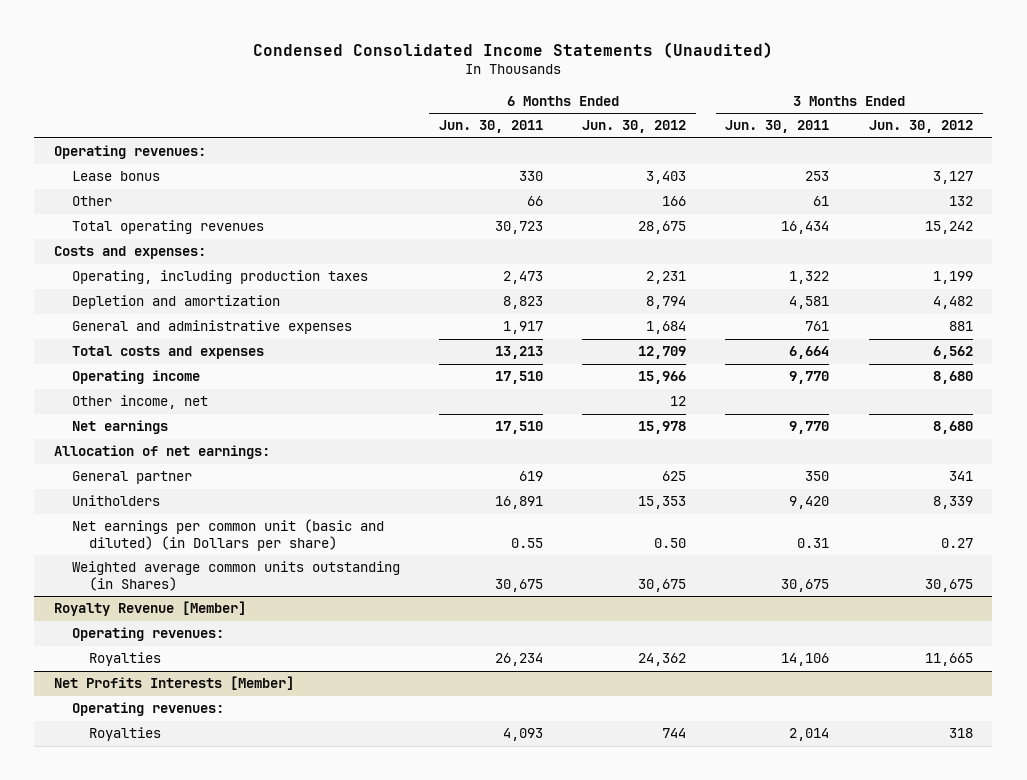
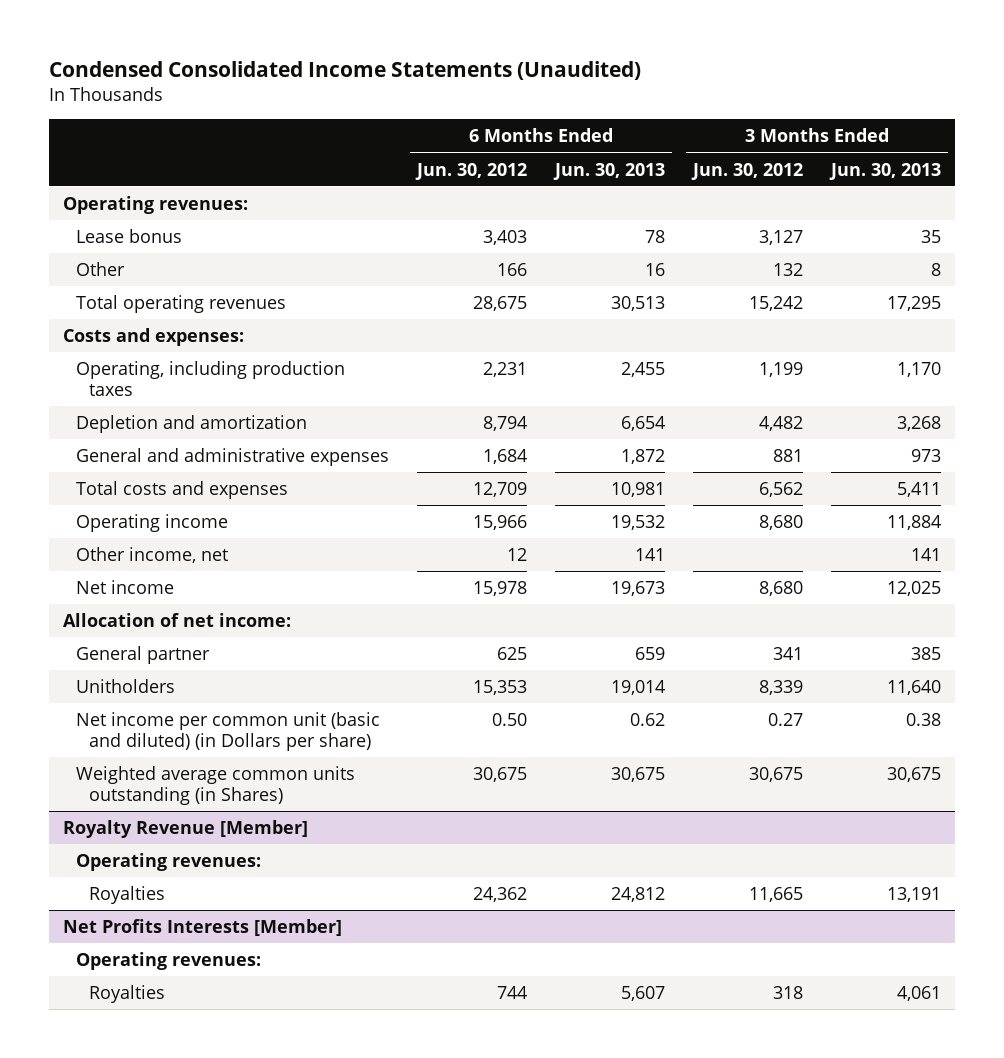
- | 6 Months Ended Jun. 30, 2011 | 6 Months Ended Jun. 30, 2012 | 3 Months Ended Jun. 30, 2011 | 3 Months Ended Jun. 30, 2012
+ | 6 Months Ended Jun. 30, 2012 | 6 Months Ended Jun. 30, 2013 | 3 Months Ended Jun. 30, 2012 | 3 Months Ended Jun. 30, 2013
- Net earnings | 17,510 | 15,978 | 9,770 | 8,680
- Allocation of net earnings:
+ Net income | 15,978 | 19,673 | 8,680 | 12,025
+ Allocation of net income:
- Net earnings per common unit (basic and diluted) (in Dollars per share) | 0.55 | 0.50 | 0.31 | 0.27
+ Net income per common unit (basic and diluted) (in Dollars per share) | 0.50 | 0.62 | 0.27 | 0.38

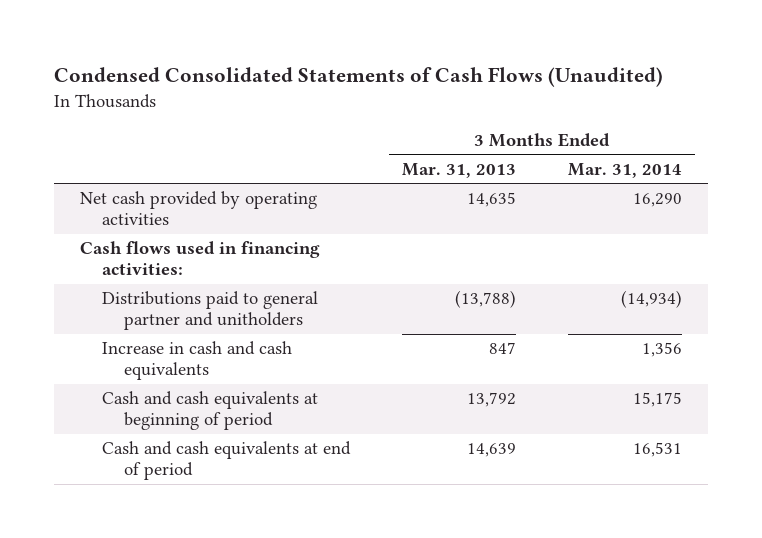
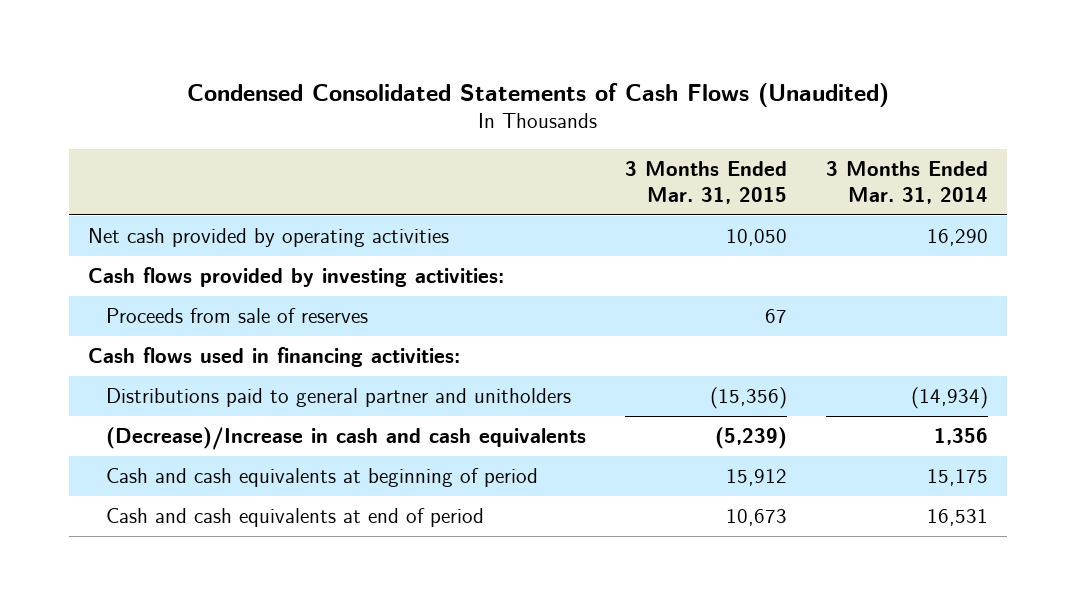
- | 3 Months Ended Mar. 31, 2013 | 3 Months Ended Mar. 31, 2014
+ | 3 Months Ended Mar. 31, 2015 | 3 Months Ended Mar. 31, 2014
+ Cash flows provided by investing activities:
+ Proceeds from sale of reserves | 67 |
- Increase in cash and cash equivalents | 847 | 1,356
+ (Decrease)/Increase in cash and cash equivalents | (5,239) | 1,356

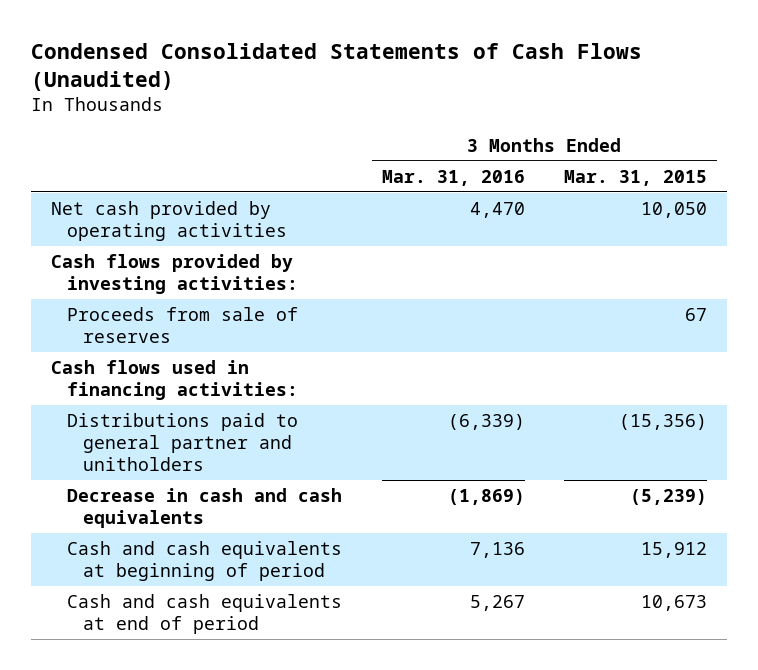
- | 3 Months Ended Mar. 31, 2015 | 3 Months Ended Mar. 31, 2014
+ | 3 Months Ended Mar. 31, 2016 | 3 Months Ended Mar. 31, 2015
- (Decrease)/Increase in cash and cash equivalents | (5,239) | 1,356
+ Decrease in cash and cash equivalents | (1,869) | (5,239)

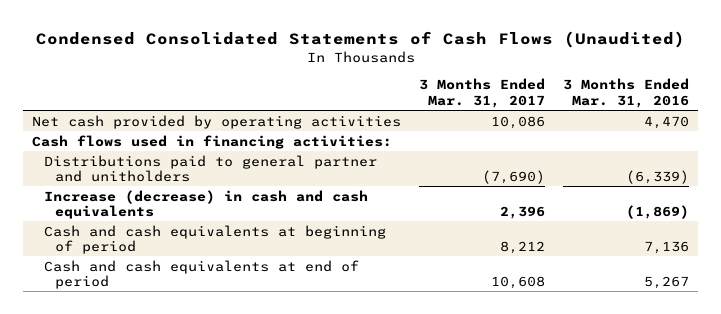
- | 3 Months Ended Mar. 31, 2016 | 3 Months Ended Mar. 31, 2015
+ | 3 Months Ended Mar. 31, 2017 | 3 Months Ended Mar. 31, 2016
- Cash flows provided by investing activities:
- Proceeds from sale of reserves | | 67
- Decrease in cash and cash equivalents | (1,869) | (5,239)
+ Increase (decrease) in cash and cash equivalents | 2,396 | (1,869)

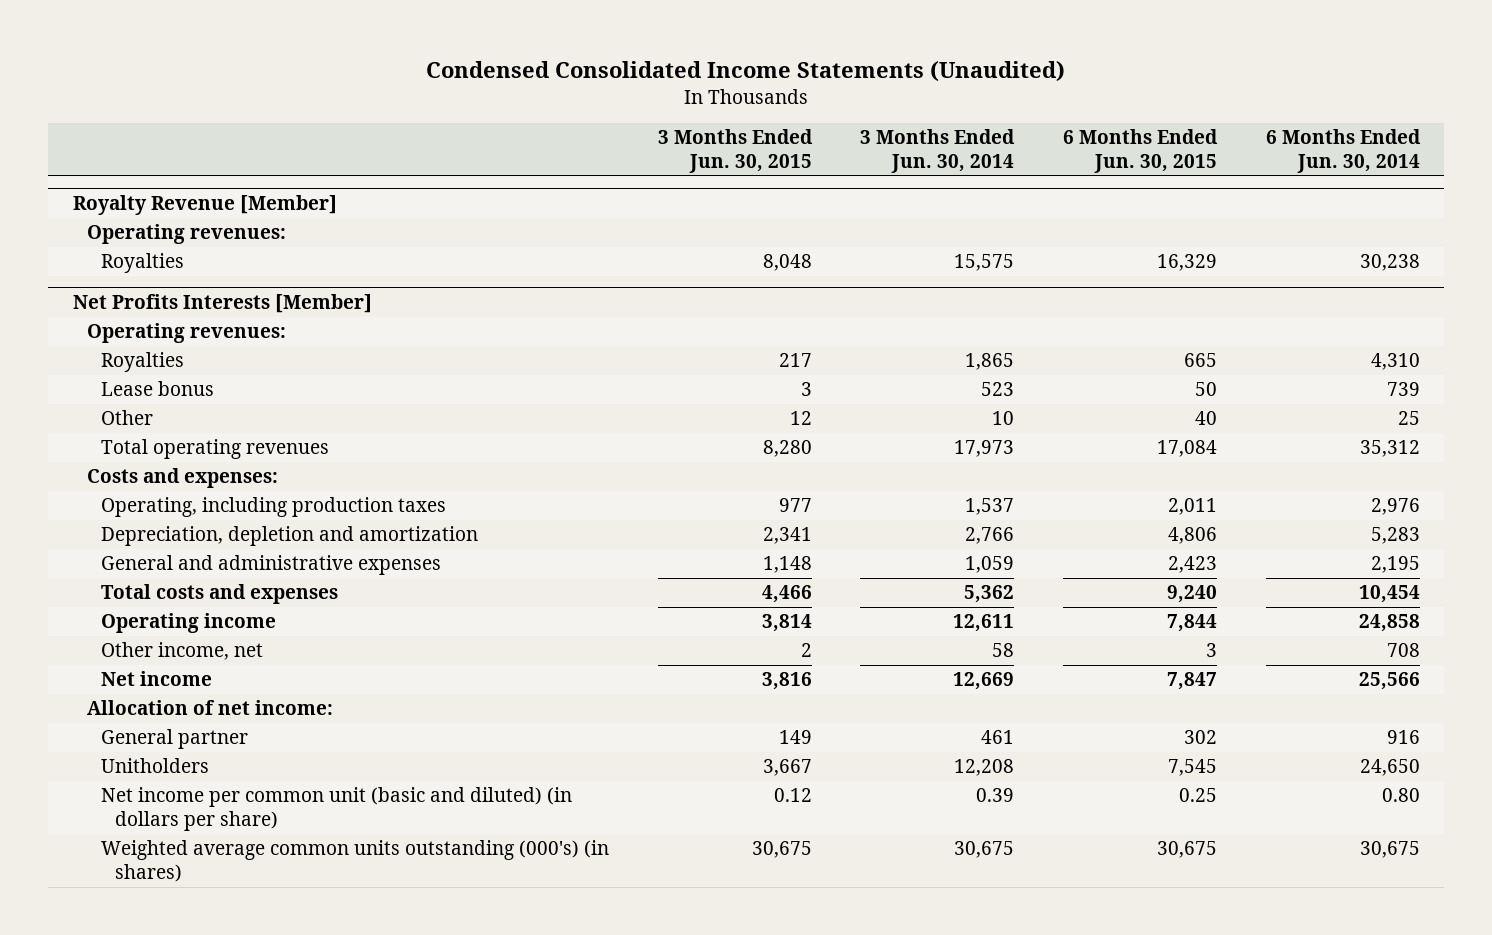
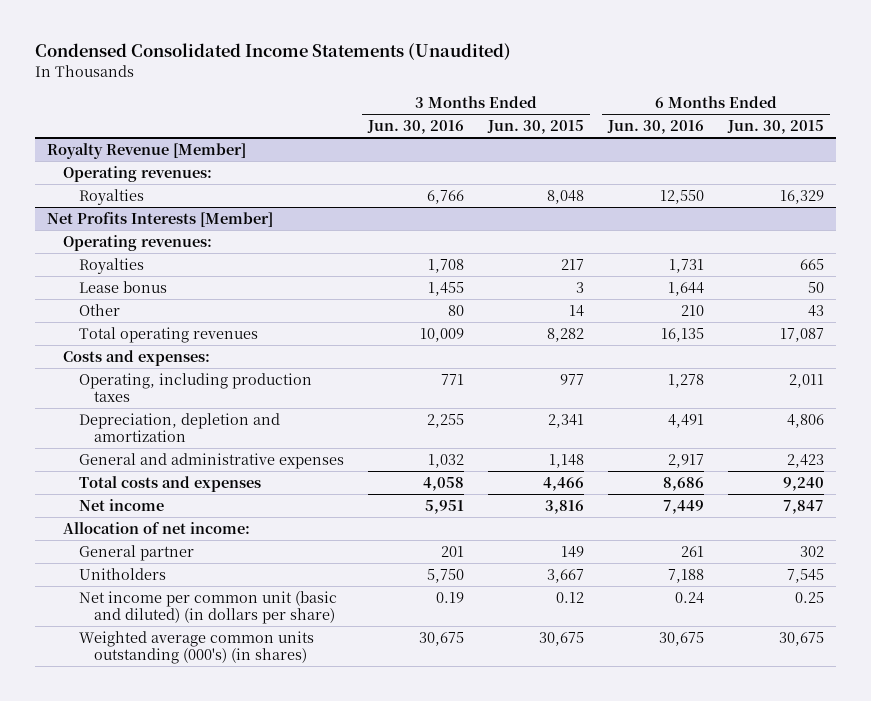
- | 3 Months Ended Jun. 30, 2015 | 3 Months Ended Jun. 30, 2014 | 6 Months Ended Jun. 30, 2015 | 6 Months Ended Jun. 30, 2014
+ | 3 Months Ended Jun. 30, 2016 | 3 Months Ended Jun. 30, 2015 | 6 Months Ended Jun. 30, 2016 | 6 Months Ended Jun. 30, 2015
@ Net Profits Interests [Member]
- Other | 12 | 10 | 40 | 25
- Total operating revenues | 8,280 | 17,973 | 17,084 | 35,312
+ Other | 80 | 14 | 210 | 43
+ Total operating revenues | 10,009 | 8,282 | 16,135 | 17,087
- Operating income | 3,814 | 12,611 | 7,844 | 24,858
- Other income, net | 2 | 58 | 3 | 708

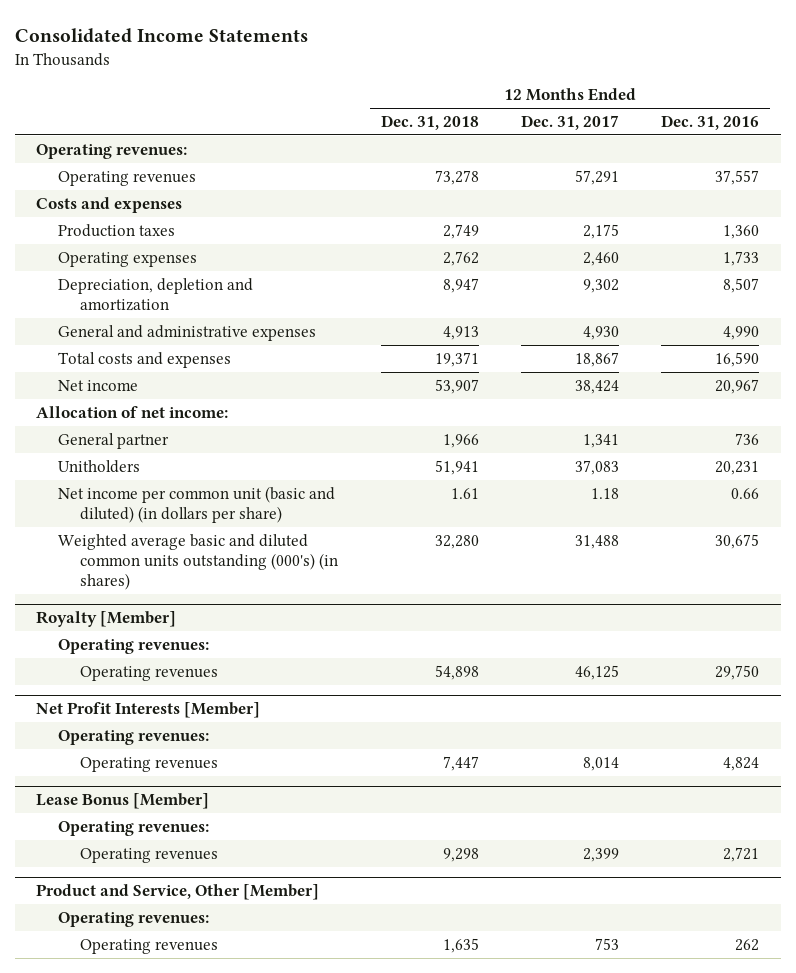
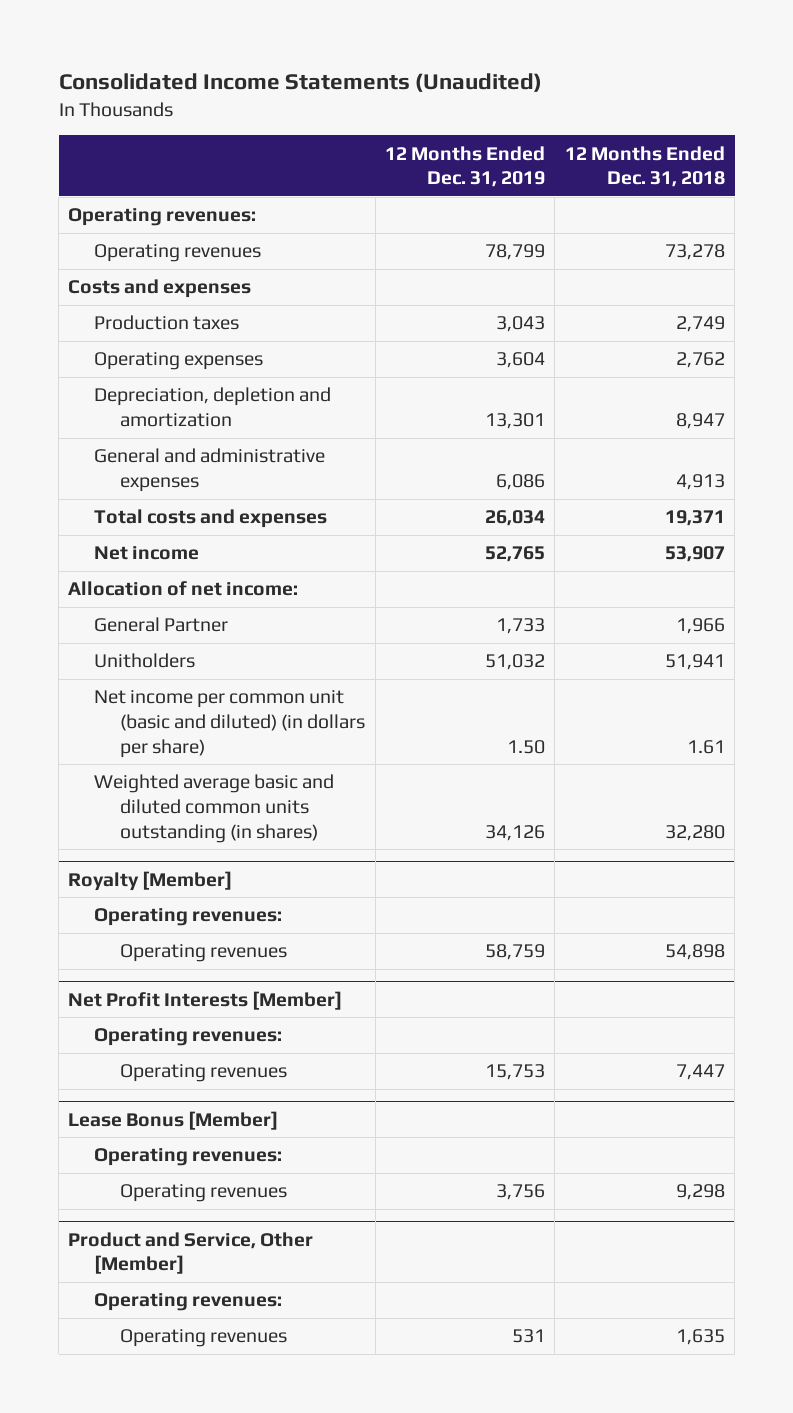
- Consolidated Income Statements
+ Consolidated Income Statements (Unaudited)
- | 12 Months Ended Dec. 31, 2018 | 12 Months Ended Dec. 31, 2017 | 12 Months Ended Dec. 31, 2016
+ | 12 Months Ended Dec. 31, 2019 | 12 Months Ended Dec. 31, 2018
- General partner | 1,966 | 1,341 | 736
+ General Partner | 1,733 | 1,966
- Weighted average basic and diluted common units outstanding (000's) (in shares) | 32,280 | 31,488 | 30,675
+ Weighted average basic and diluted common units outstanding (in shares) | 34,126 | 32,280

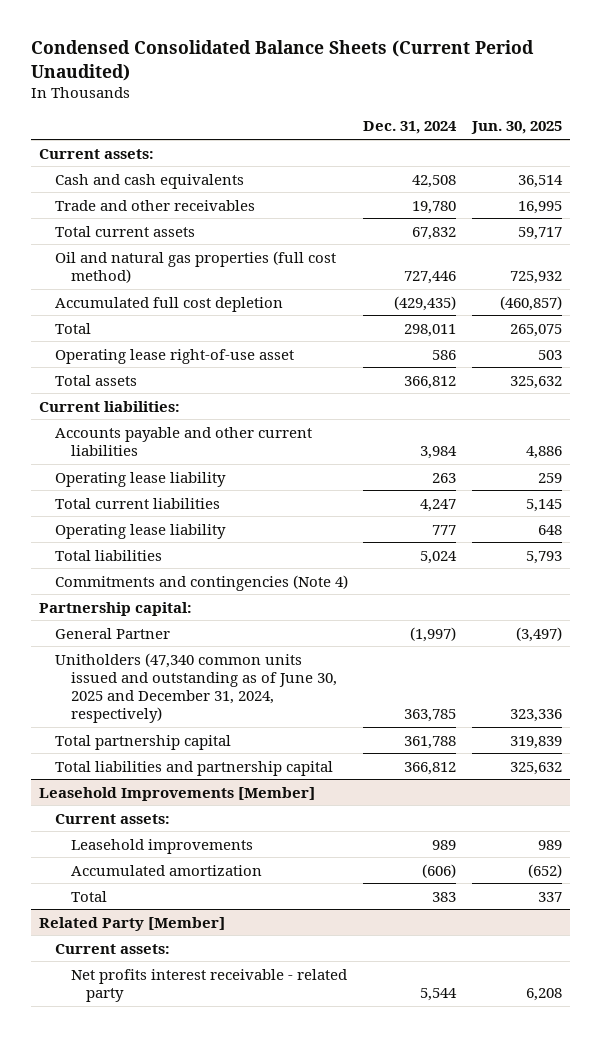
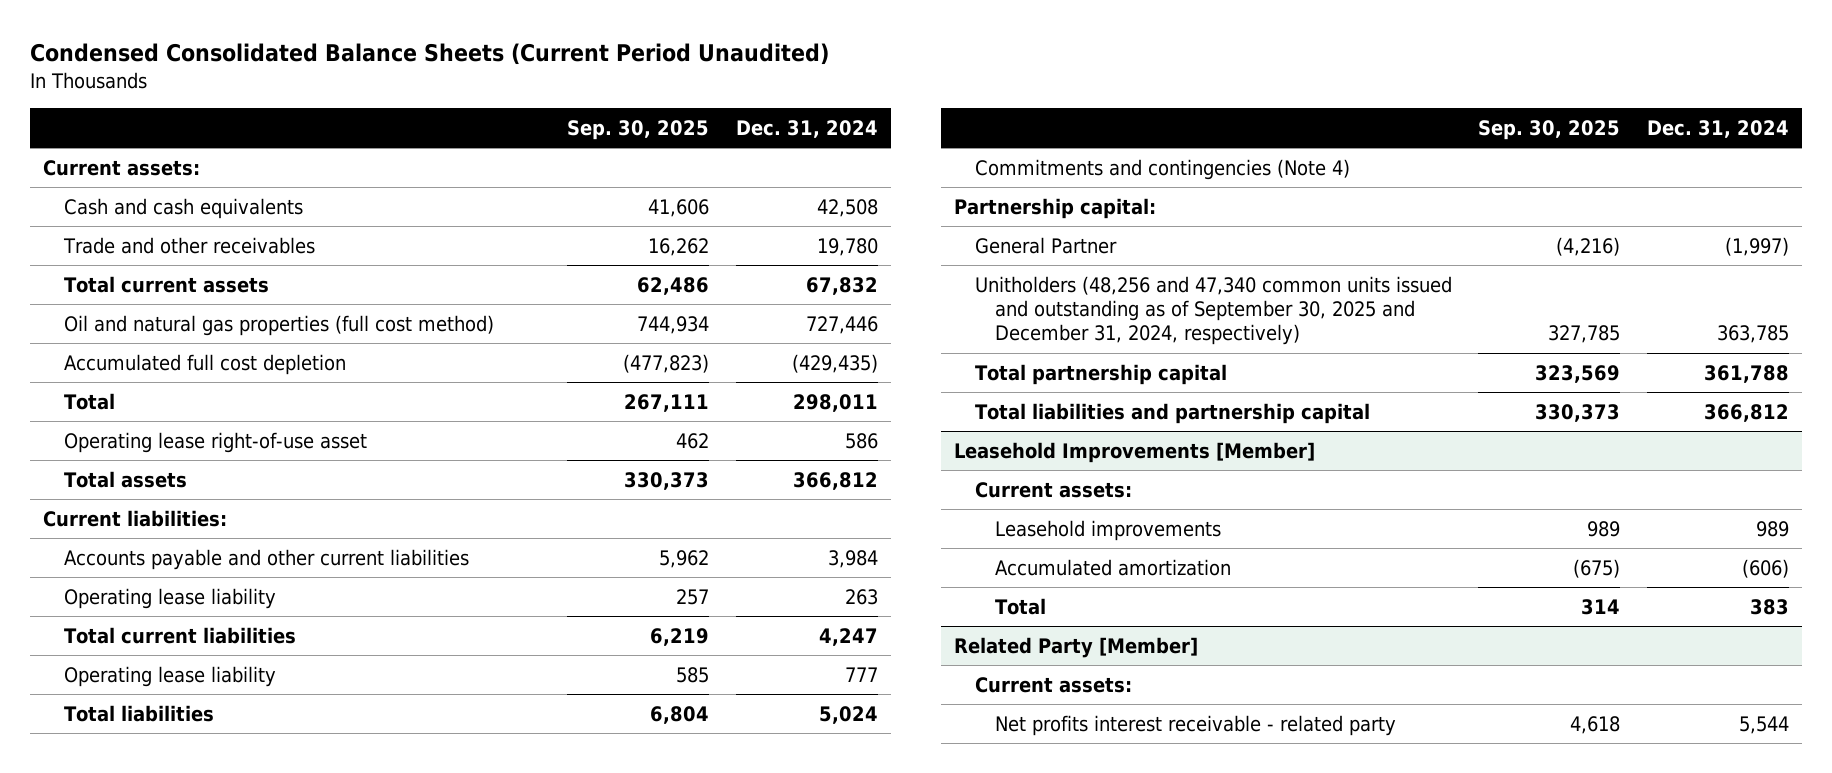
- | Dec. 31, 2024 | Jun. 30, 2025
+ | Sep. 30, 2025 | Dec. 31, 2024
- Unitholders (47,340 common units issued and outstanding as of June 30, 2025 and December 31, 2024, respectively) | 363,785 | 323,336
+ Unitholders (48,256 and 47,340 common units issued and outstanding as of September 30, 2025 and December 31, 2024, respectively) | 327,785 | 363,785

